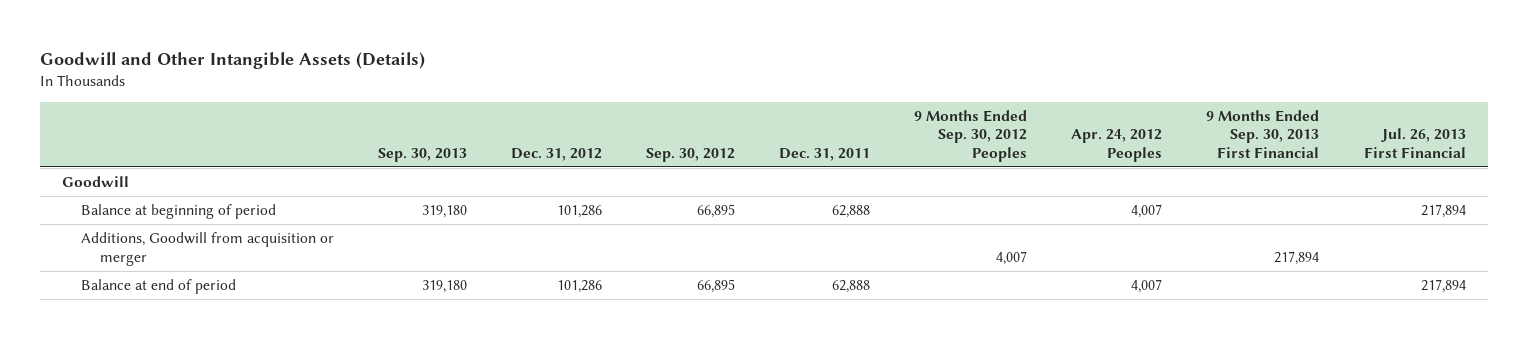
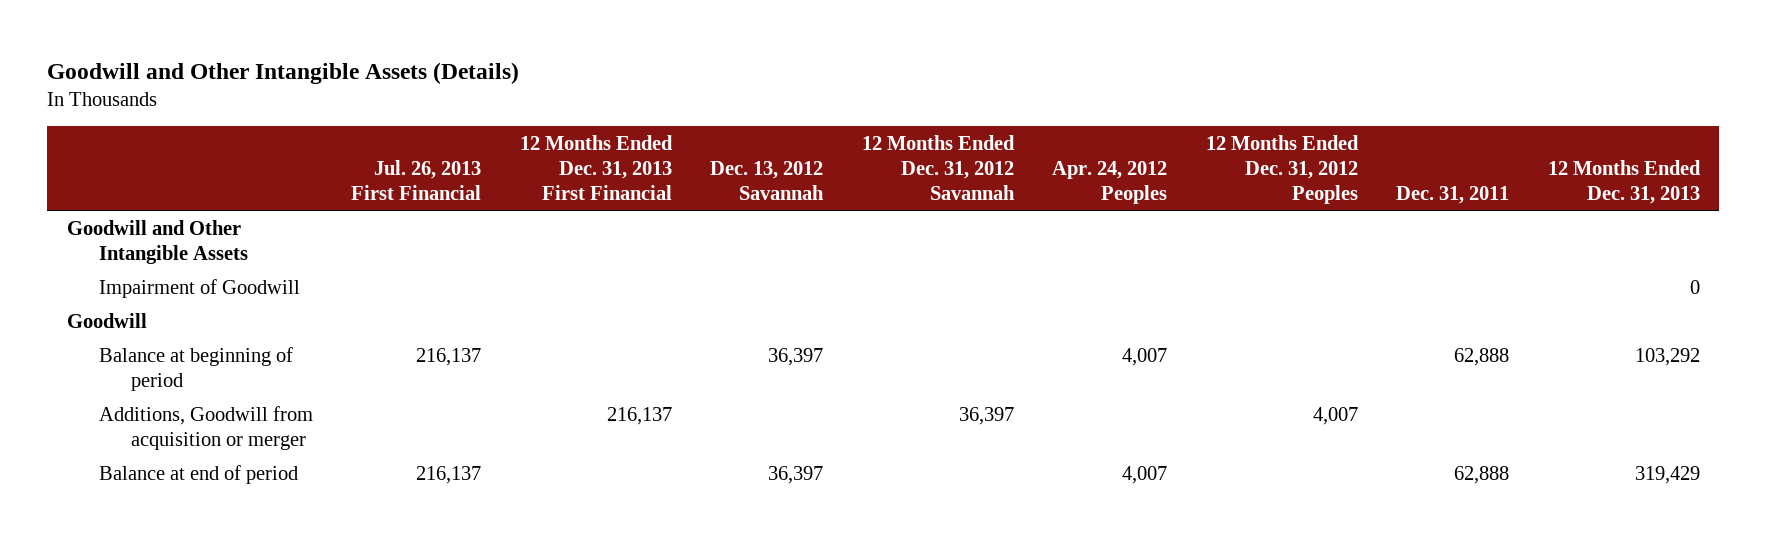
- | Sep. 30, 2013 | Dec. 31, 2012 | Sep. 30, 2012 | Dec. 31, 2011 | 9 Months Ended Sep. 30, 2012 Peoples | Apr. 24, 2012 Peoples | 9 Months Ended Sep. 30, 2013 First Financial | Jul. 26, 2013 First Financial
+ | Jul. 26, 2013 First Financial | 12 Months Ended Dec. 31, 2013 First Financial | Dec. 13, 2012 Savannah | 12 Months Ended Dec. 31, 2012 Savannah | Apr. 24, 2012 Peoples | 12 Months Ended Dec. 31, 2012 Peoples | Dec. 31, 2011 | 12 Months Ended Dec. 31, 2013
+ Goodwill and Other Intangible Assets
+ Impairment of Goodwill | | | | | | | | 0
- Balance at beginning of period | 319,180 | 101,286 | 66,895 | 62,888 | | 4,007 | | 217,894
+ Balance at beginning of period | 216,137 | | 36,397 | | 4,007 | | 62,888 | 103,292
- Balance at end of period | 319,180 | 101,286 | 66,895 | 62,888 | | 4,007 | | 217,894
+ Balance at end of period | 216,137 | | 36,397 | | 4,007 | | 62,888 | 319,429

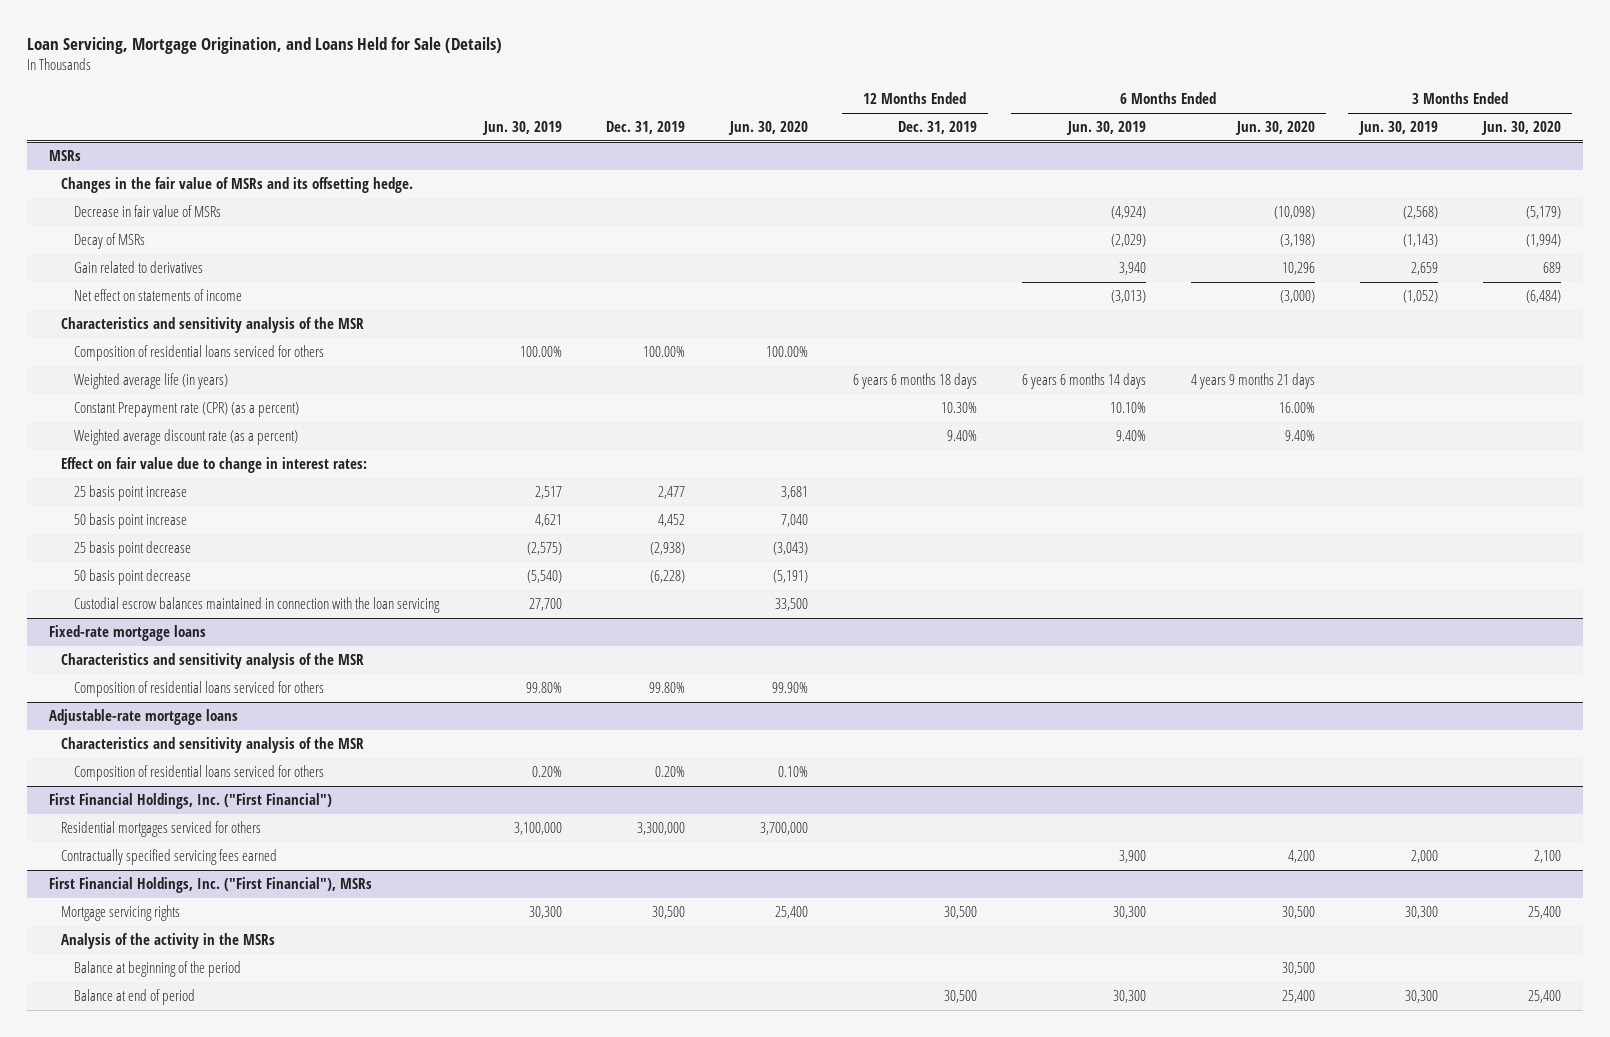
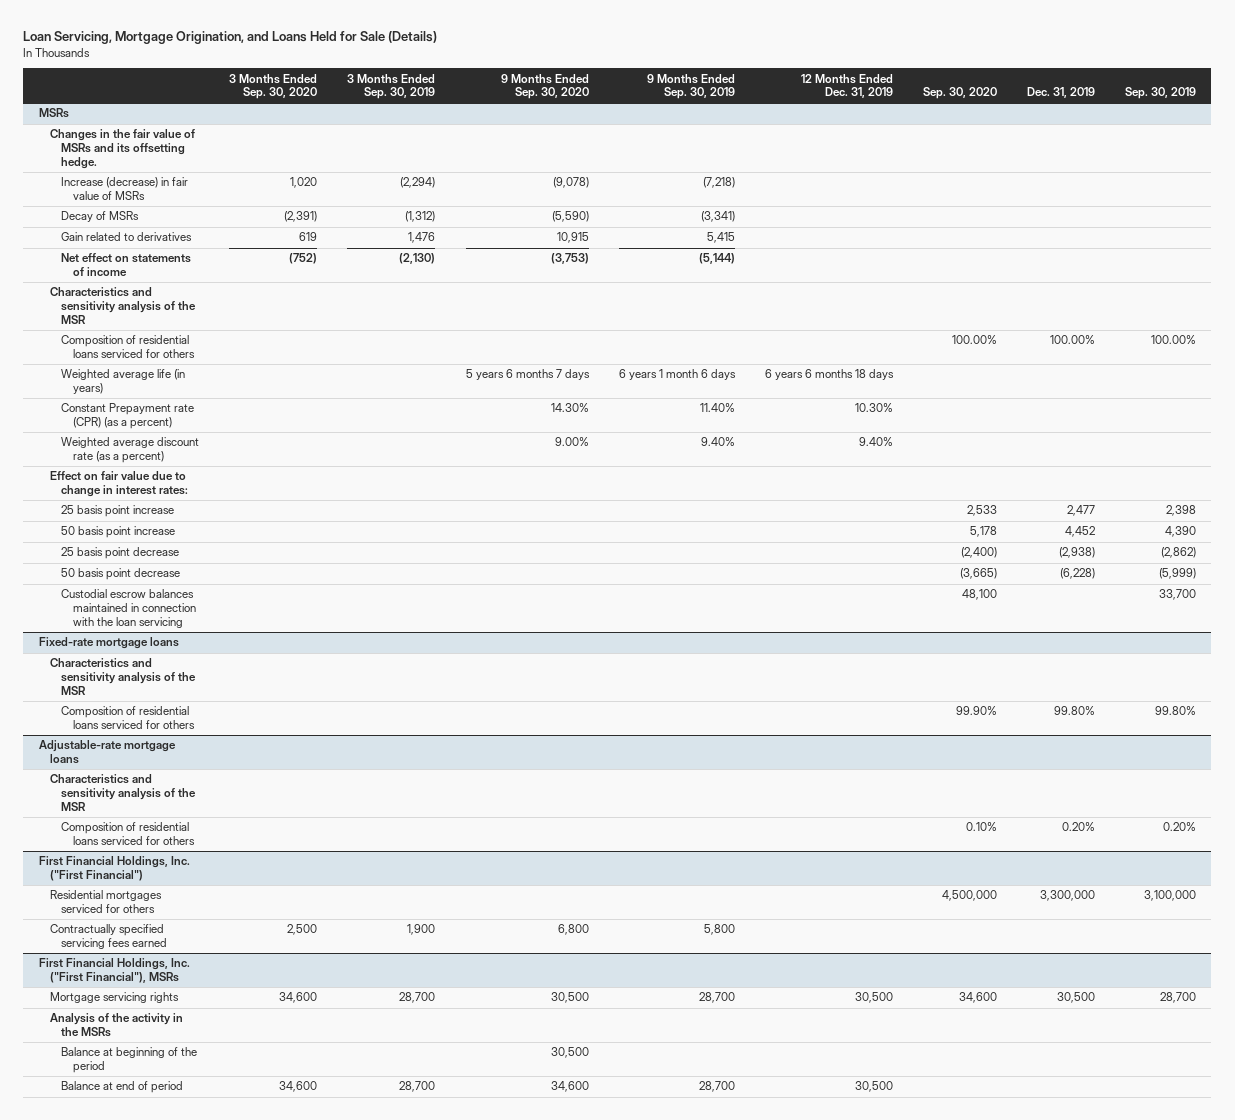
- | Jun. 30, 2019 | Dec. 31, 2019 | Jun. 30, 2020 | 12 Months Ended Dec. 31, 2019 | 6 Months Ended Jun. 30, 2019 | 6 Months Ended Jun. 30, 2020 | 3 Months Ended Jun. 30, 2019 | 3 Months Ended Jun. 30, 2020
+ | 3 Months Ended Sep. 30, 2020 | 3 Months Ended Sep. 30, 2019 | 9 Months Ended Sep. 30, 2020 | 9 Months Ended Sep. 30, 2019 | 12 Months Ended Dec. 31, 2019 | Sep. 30, 2020 | Dec. 31, 2019 | Sep. 30, 2019
@ MSRs
- Decrease in fair value of MSRs | | | | | (4,924) | (10,098) | (2,568) | (5,179)
+ Increase (decrease) in fair value of MSRs | 1,020 | (2,294) | (9,078) | (7,218) | | | |

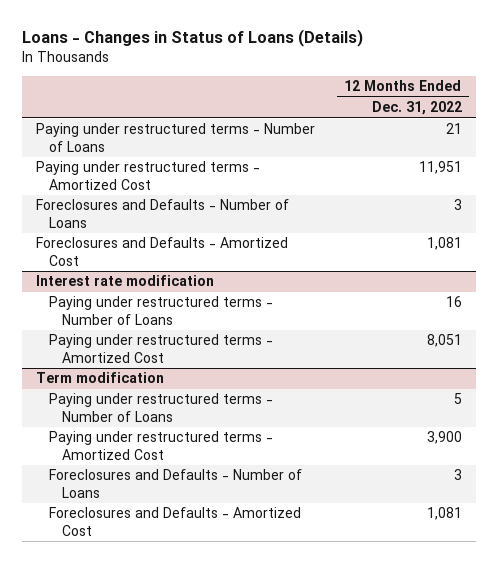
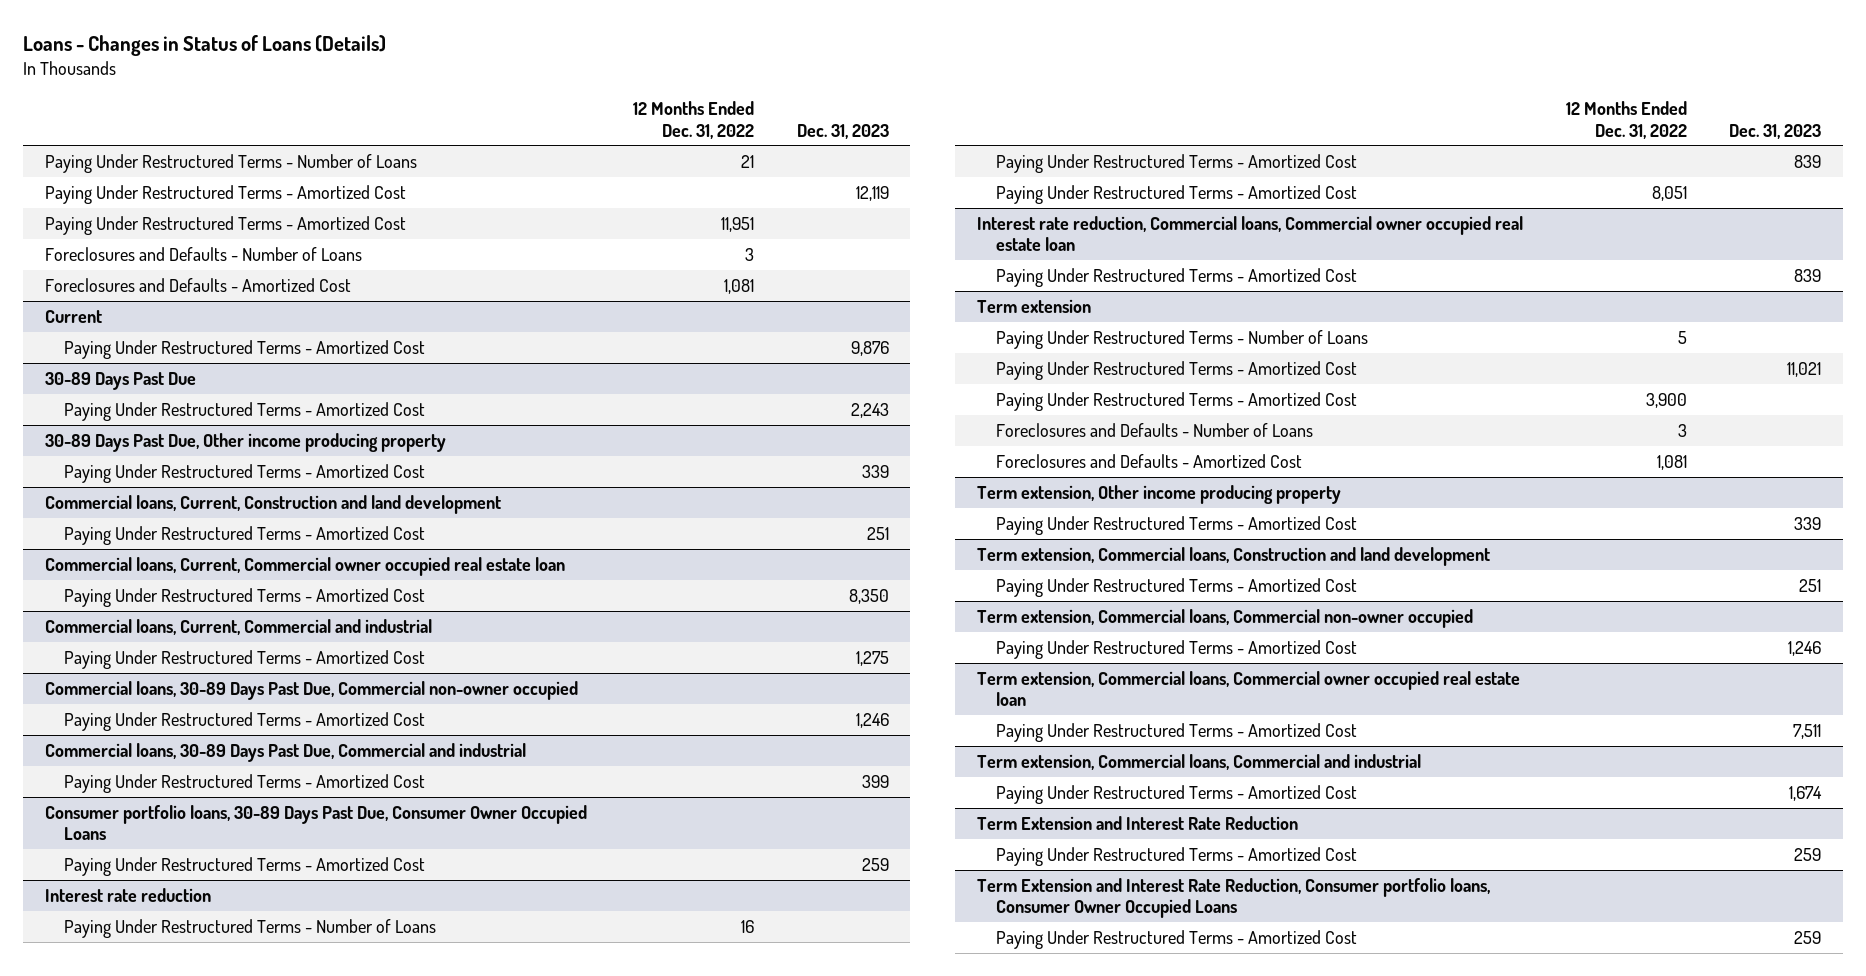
- | 12 Months Ended Dec. 31, 2022
+ | 12 Months Ended Dec. 31, 2022 | Dec. 31, 2023
- Paying under restructured terms - Number of Loans | 21
- Paying under restructured terms - Amortized Cost | 11,951
+ Paying Under Restructured Terms - Number of Loans | 21 |
+ Paying Under Restructured Terms - Amortized Cost | | 12,119
+ Paying Under Restructured Terms - Amortized Cost | 11,951 |
- Interest rate modification
- Paying under restructured terms - Number of Loans | 16
- Paying under restructured terms - Amortized Cost | 8,051
- Term modification
- Paying under restructured terms - Number of Loans | 5
- Paying under restructured terms - Amortized Cost | 3,900
+ Current
+ Paying Under Restructured Terms - Amortized Cost | | 9,876
+ 30-89 Days Past Due
+ Paying Under Restructured Terms - Amortized Cost | | 2,243
+ 30-89 Days Past Due, Other income producing property
+ Paying Under Restructured Terms - Amortized Cost | | 339
+ Commercial loans, Current, Construction and land development
+ Paying Under Restructured Terms - Amortized Cost | | 251
+ Commercial loans, Current, Commercial owner occupied real estate loan
+ Paying Under Restructured Terms - Amortized Cost | | 8,350
+ Commercial loans, Current, Commercial and industrial
+ Paying Under Restructured Terms - Amortized Cost | | 1,275
+ Commercial loans, 30-89 Days Past Due, Commercial non-owner occupied
+ Paying Under Restructured Terms - Amortized Cost | | 1,246
+ Commercial loans, 30-89 Days Past Due, Commercial and industrial
+ Paying Under Restructured Terms - Amortized Cost | | 399
+ Consumer portfolio loans, 30-89 Days Past Due, Consumer Owner Occupied Loans
+ Paying Under Restructured Terms - Amortized Cost | | 259
+ Interest rate reduction
+ Paying Under Restructured Terms - Number of Loans | 16 |
+ Paying Under Restructured Terms - Amortized Cost | | 839
+ Paying Under Restructured Terms - Amortized Cost | 8,051 |
+ Interest rate reduction, Commercial loans, Commercial owner occupied real estate loan
+ Paying Under Restructured Terms - Amortized Cost | | 839
+ Term extension
+ Paying Under Restructured Terms - Number of Loans | 5 |
+ Paying Under Restructured Terms - Amortized Cost | | 11,021
+ Paying Under Restructured Terms - Amortized Cost | 3,900 |
+ Term extension, Other income producing property
+ Paying Under Restructured Terms - Amortized Cost | | 339
+ Term extension, Commercial loans, Construction and land development
+ Paying Under Restructured Terms - Amortized Cost | | 251
+ Term extension, Commercial loans, Commercial non-owner occupied
+ Paying Under Restructured Terms - Amortized Cost | | 1,246
+ Term extension, Commercial loans, Commercial owner occupied real estate loan
+ Paying Under Restructured Terms - Amortized Cost | | 7,511
+ Term extension, Commercial loans, Commercial and industrial
+ Paying Under Restructured Terms - Amortized Cost | | 1,674
+ Term Extension and Interest Rate Reduction
+ Paying Under Restructured Terms - Amortized Cost | | 259
+ Term Extension and Interest Rate Reduction, Consumer portfolio loans, Consumer Owner Occupied Loans
+ Paying Under Restructured Terms - Amortized Cost | | 259

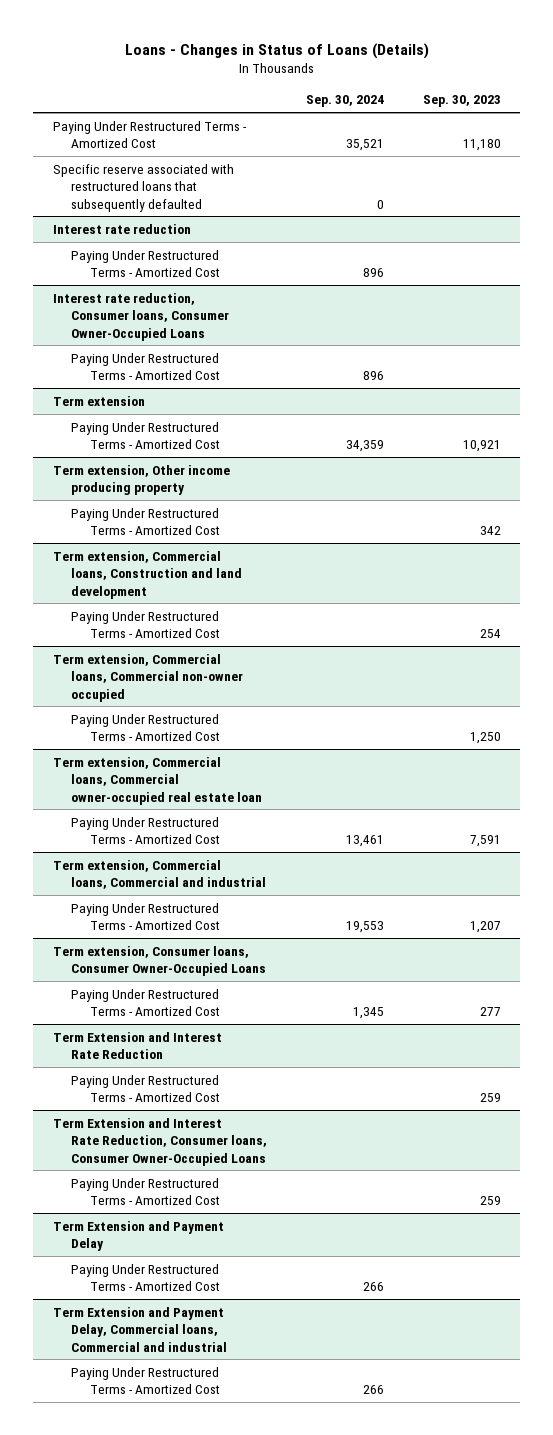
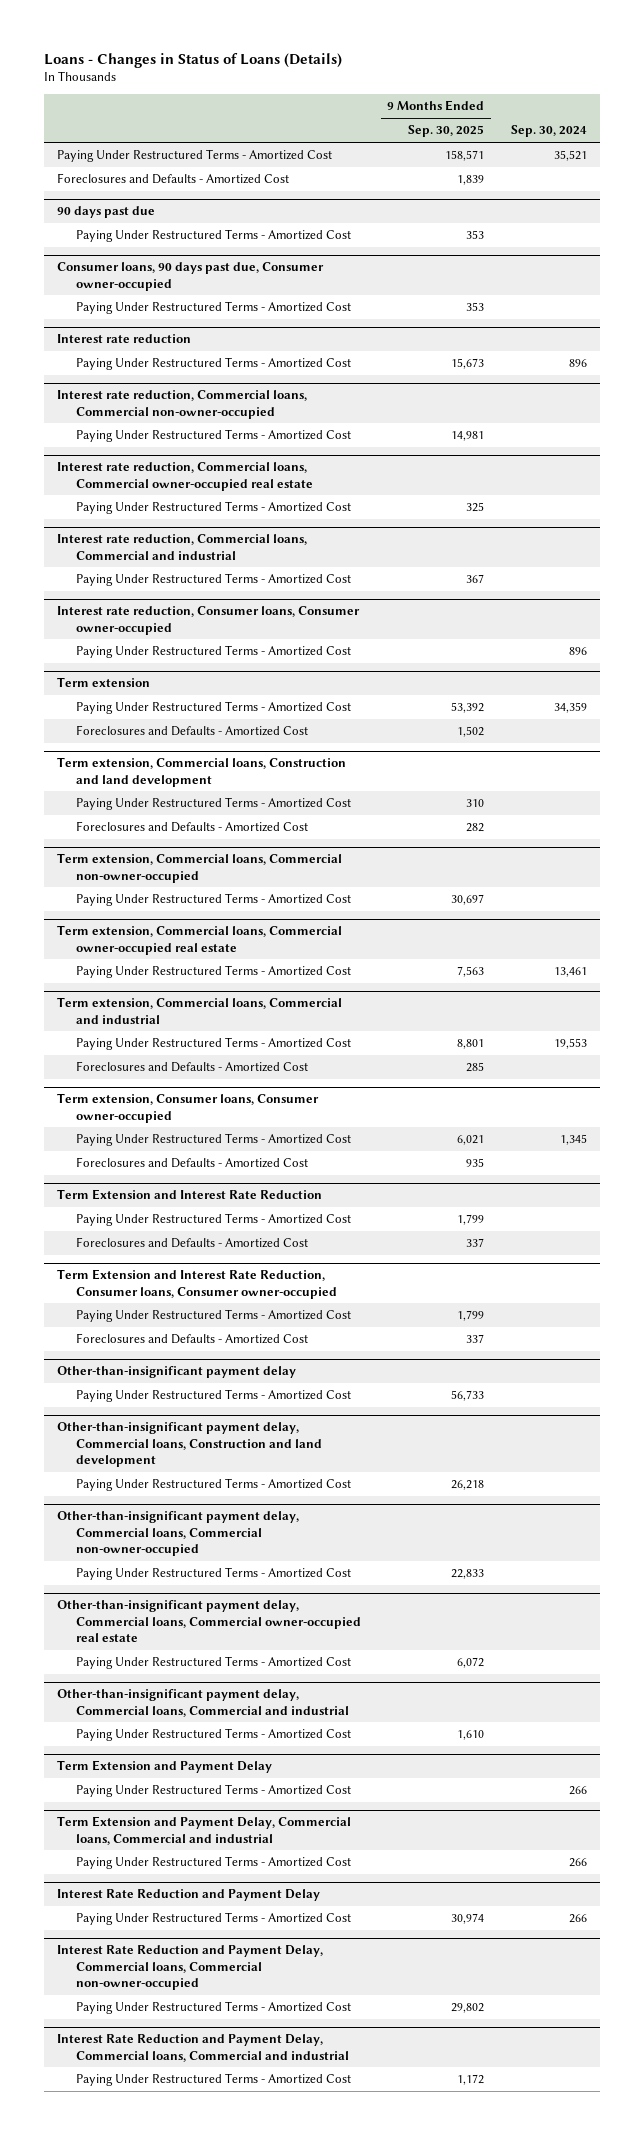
- | Sep. 30, 2024 | Sep. 30, 2023
+ | 9 Months Ended Sep. 30, 2025 | Sep. 30, 2024
- Specific reserve associated with restructured loans that subsequently defaulted | 0 |
+ Foreclosures and Defaults - Amortized Cost | 1,839 |
+ 90 days past due
+ Paying Under Restructured Terms - Amortized Cost | 353 |
+ Consumer loans, 90 days past due, Consumer owner-occupied
+ Paying Under Restructured Terms - Amortized Cost | 353 |
- Interest rate reduction, Consumer loans, Consumer Owner-Occupied Loans
+ Interest rate reduction, Commercial loans, Commercial non-owner-occupied
+ Paying Under Restructured Terms - Amortized Cost | 14,981 |
+ Interest rate reduction, Commercial loans, Commercial owner-occupied real estate
+ Paying Under Restructured Terms - Amortized Cost | 325 |
+ Interest rate reduction, Commercial loans, Commercial and industrial
+ Paying Under Restructured Terms - Amortized Cost | 367 |
+ Interest rate reduction, Consumer loans, Consumer owner-occupied
- Term extension, Other income producing property
- Paying Under Restructured Terms - Amortized Cost | | 342
@ Term extension
+ Foreclosures and Defaults - Amortized Cost | 1,502 |
- Term extension, Commercial loans, Commercial non-owner occupied
@ Term extension, Commercial loans, Construction and land development
+ Foreclosures and Defaults - Amortized Cost | 282 |
+ Term extension, Commercial loans, Commercial non-owner-occupied
- Term extension, Commercial loans, Commercial owner-occupied real estate loan
+ Term extension, Commercial loans, Commercial owner-occupied real estate
- Term extension, Consumer loans, Consumer Owner-Occupied Loans
@ Term extension, Commercial loans, Commercial and industrial
+ Foreclosures and Defaults - Amortized Cost | 285 |
+ Term extension, Consumer loans, Consumer owner-occupied
+ Foreclosures and Defaults - Amortized Cost | 935 |
- Term Extension and Interest Rate Reduction, Consumer loans, Consumer Owner-Occupied Loans
@ Term Extension and Interest Rate Reduction
+ Foreclosures and Defaults - Amortized Cost | 337 |
+ Term Extension and Interest Rate Reduction, Consumer loans, Consumer owner-occupied
+ Foreclosures and Defaults - Amortized Cost | 337 |
+ Other-than-insignificant payment delay
+ Paying Under Restructured Terms - Amortized Cost | 56,733 |
+ Other-than-insignificant payment delay, Commercial loans, Construction and land development
+ Paying Under Restructured Terms - Amortized Cost | 26,218 |
+ Other-than-insignificant payment delay, Commercial loans, Commercial non-owner-occupied
+ Paying Under Restructured Terms - Amortized Cost | 22,833 |
+ Other-than-insignificant payment delay, Commercial loans, Commercial owner-occupied real estate
+ Paying Under Restructured Terms - Amortized Cost | 6,072 |
+ Other-than-insignificant payment delay, Commercial loans, Commercial and industrial
+ Paying Under Restructured Terms - Amortized Cost | 1,610 |
+ Interest Rate Reduction and Payment Delay
+ Paying Under Restructured Terms - Amortized Cost | 30,974 | 266
+ Interest Rate Reduction and Payment Delay, Commercial loans, Commercial non-owner-occupied
+ Paying Under Restructured Terms - Amortized Cost | 29,802 |
+ Interest Rate Reduction and Payment Delay, Commercial loans, Commercial and industrial
+ Paying Under Restructured Terms - Amortized Cost | 1,172 |

